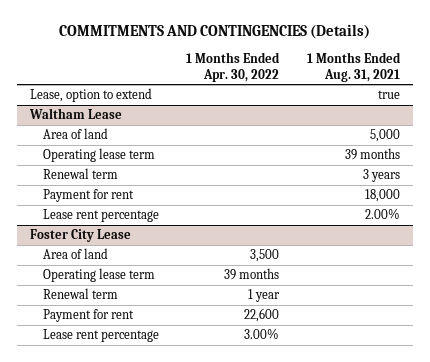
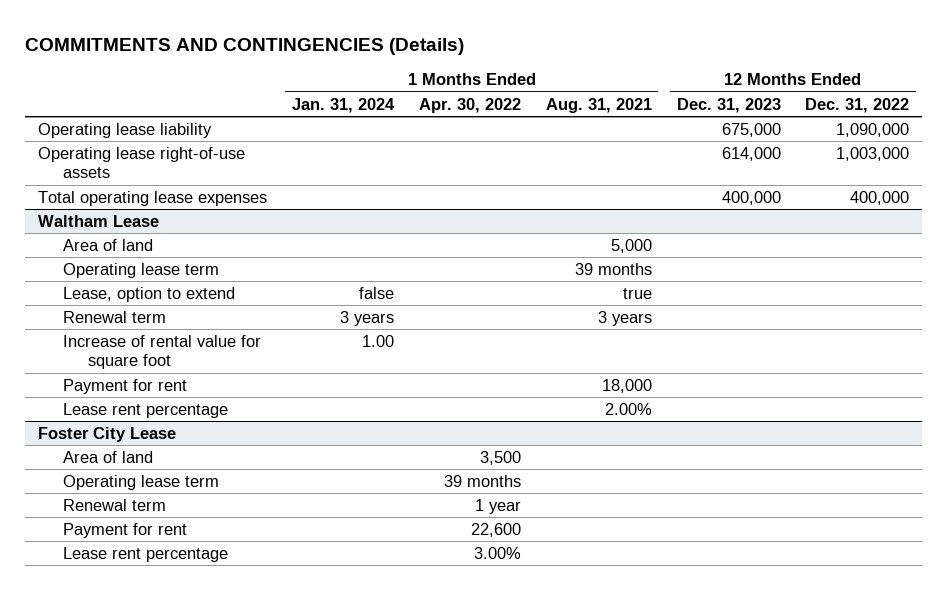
- | 1 Months Ended Apr. 30, 2022 | 1 Months Ended Aug. 31, 2021
+ | 1 Months Ended Jan. 31, 2024 | 1 Months Ended Apr. 30, 2022 | 1 Months Ended Aug. 31, 2021 | 12 Months Ended Dec. 31, 2023 | 12 Months Ended Dec. 31, 2022
- Lease, option to extend | | true
+ Operating lease liability | | | | 675,000 | 1,090,000
+ Operating lease right-of-use assets | | | | 614,000 | 1,003,000
+ Total operating lease expenses | | | | 400,000 | 400,000
@ Waltham Lease
+ Lease, option to extend | false | | true | |
+ Increase of rental value for square foot | 1.00 | | | |

